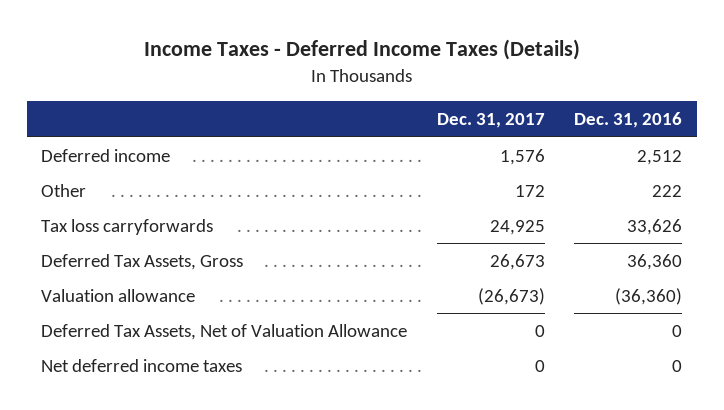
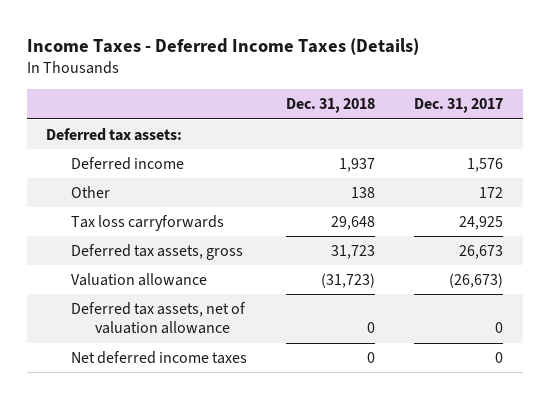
- | Dec. 31, 2017 | Dec. 31, 2016
+ | Dec. 31, 2018 | Dec. 31, 2017
+ Deferred tax assets:
- Deferred Tax Assets, Gross | 26,673 | 36,360
+ Deferred tax assets, gross | 31,723 | 26,673
- Deferred Tax Assets, Net of Valuation Allowance | 0 | 0
+ Deferred tax assets, net of valuation allowance | 0 | 0

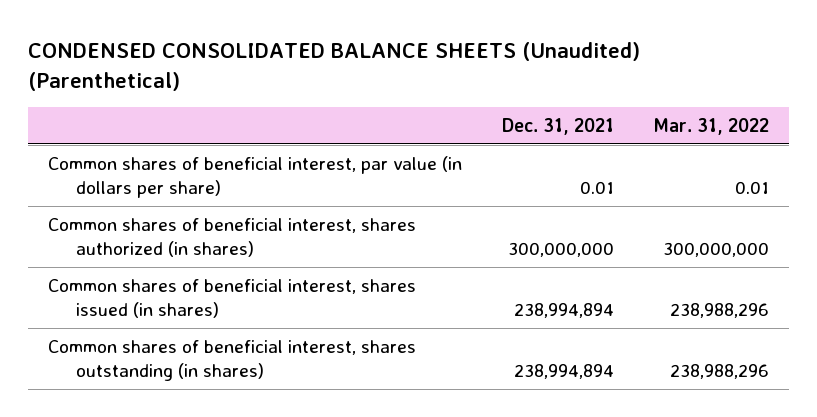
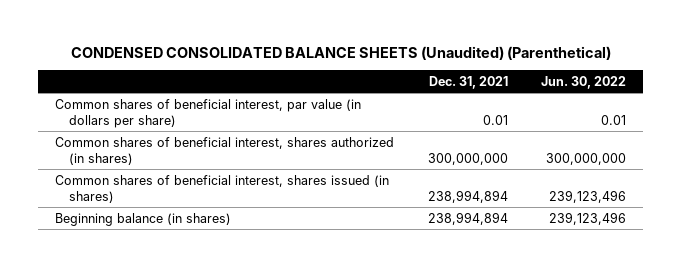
- | Dec. 31, 2021 | Mar. 31, 2022
+ | Dec. 31, 2021 | Jun. 30, 2022
- Common shares of beneficial interest, shares outstanding (in shares) | 238,994,894 | 238,988,296
+ Beginning balance (in shares) | 238,994,894 | 239,123,496

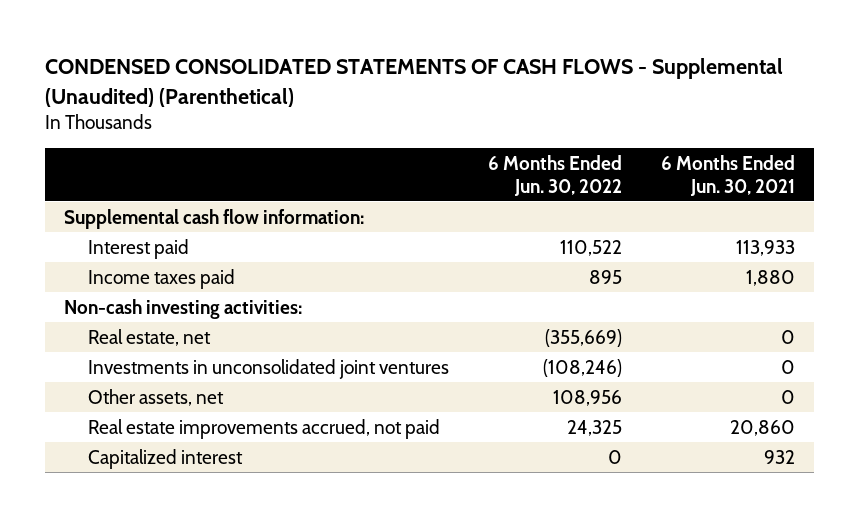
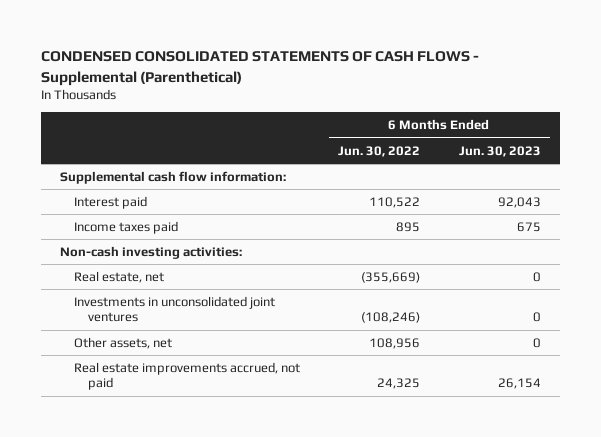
- CONDENSED CONSOLIDATED STATEMENTS OF CASH FLOWS - Supplemental (Unaudited) (Parenthetical)
+ CONDENSED CONSOLIDATED STATEMENTS OF CASH FLOWS - Supplemental (Parenthetical)
- | 6 Months Ended Jun. 30, 2022 | 6 Months Ended Jun. 30, 2021
+ | 6 Months Ended Jun. 30, 2022 | 6 Months Ended Jun. 30, 2023
- Capitalized interest | 0 | 932

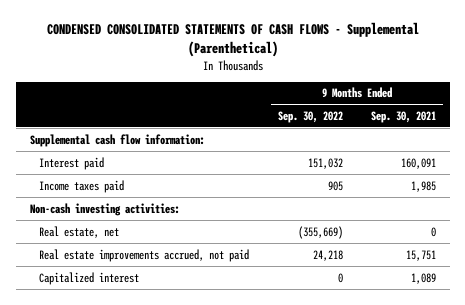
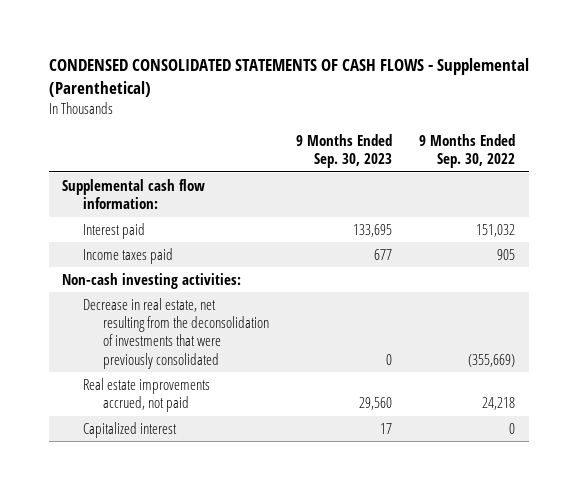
- | 9 Months Ended Sep. 30, 2022 | 9 Months Ended Sep. 30, 2021
+ | 9 Months Ended Sep. 30, 2023 | 9 Months Ended Sep. 30, 2022
- Real estate, net | (355,669) | 0
+ Decrease in real estate, net resulting from the deconsolidation of investments that were previously consolidated | 0 | (355,669)

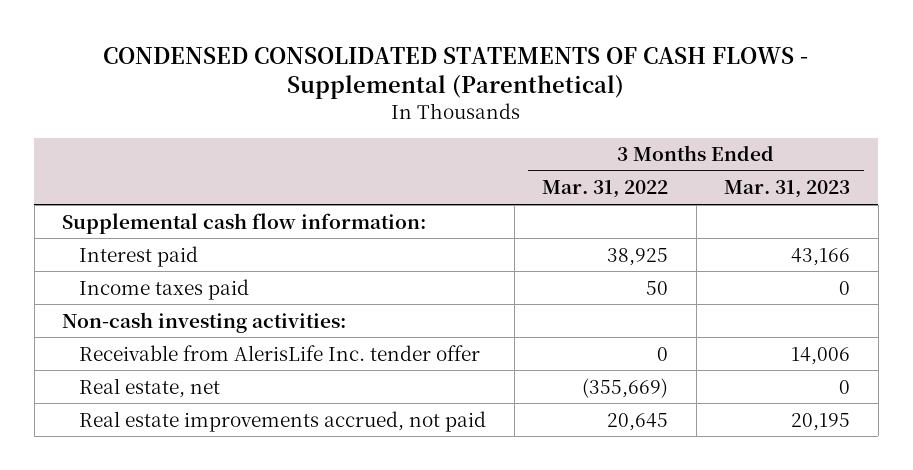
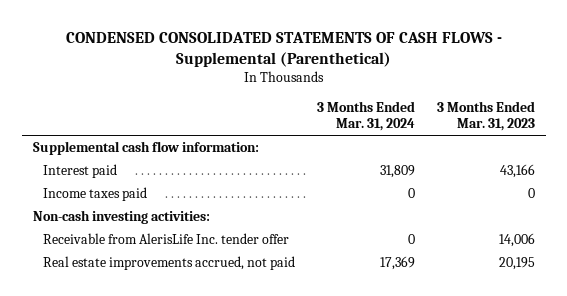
- | 3 Months Ended Mar. 31, 2022 | 3 Months Ended Mar. 31, 2023
+ | 3 Months Ended Mar. 31, 2024 | 3 Months Ended Mar. 31, 2023
- Real estate, net | (355,669) | 0

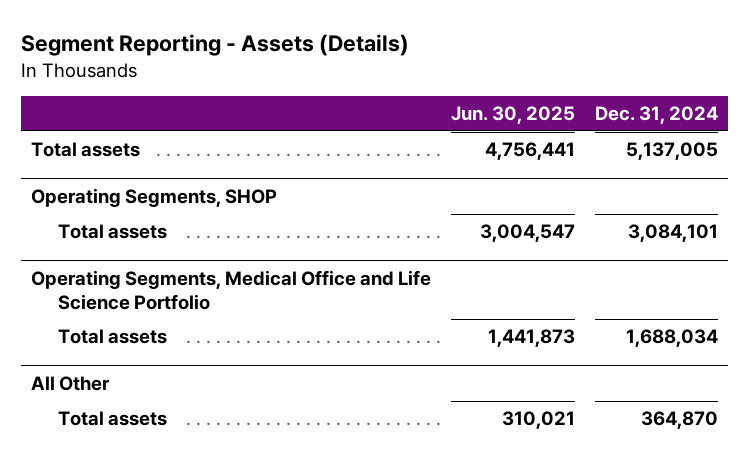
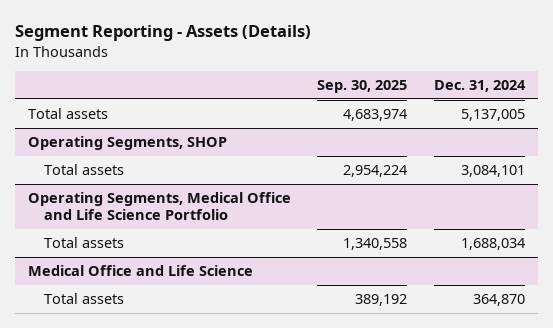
- | Jun. 30, 2025 | Dec. 31, 2024
+ | Sep. 30, 2025 | Dec. 31, 2024
- All Other
+ Medical Office and Life Science

